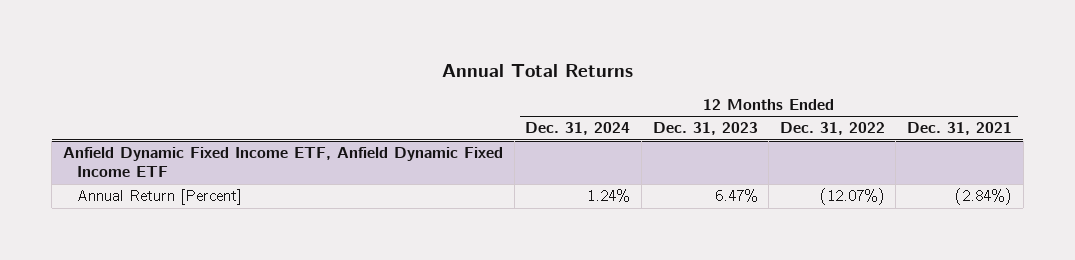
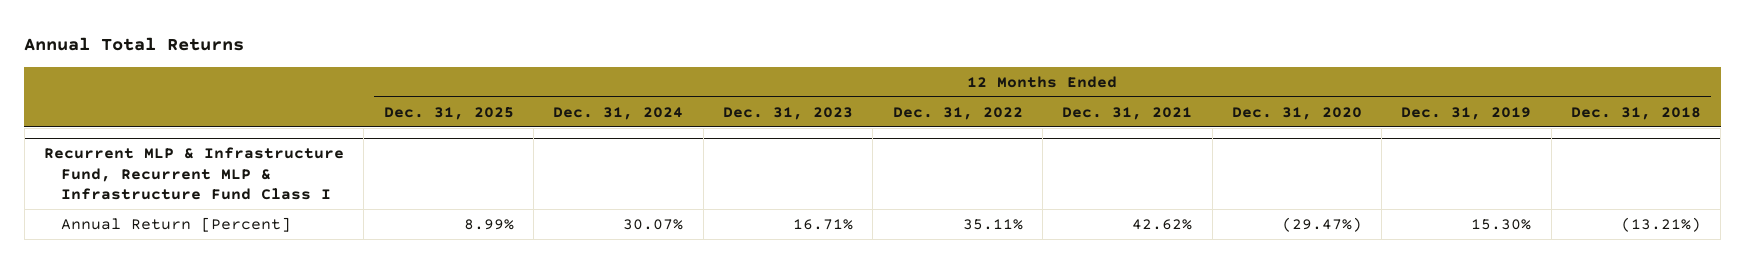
- | 12 Months Ended Dec. 31, 2024 | 12 Months Ended Dec. 31, 2023 | 12 Months Ended Dec. 31, 2022 | 12 Months Ended Dec. 31, 2021
+ | 12 Months Ended Dec. 31, 2025 | 12 Months Ended Dec. 31, 2024 | 12 Months Ended Dec. 31, 2023 | 12 Months Ended Dec. 31, 2022 | 12 Months Ended Dec. 31, 2021 | 12 Months Ended Dec. 31, 2020 | 12 Months Ended Dec. 31, 2019 | 12 Months Ended Dec. 31, 2018
- Anfield Dynamic Fixed Income ETF, Anfield Dynamic Fixed Income ETF
- Annual Return [Percent] | 1.24% | 6.47% | (12.07%) | (2.84%)
+ Recurrent MLP & Infrastructure Fund, Recurrent MLP & Infrastructure Fund Class I
+ Annual Return [Percent] | 8.99% | 30.07% | 16.71% | 35.11% | 42.62% | (29.47%) | 15.30% | (13.21%)

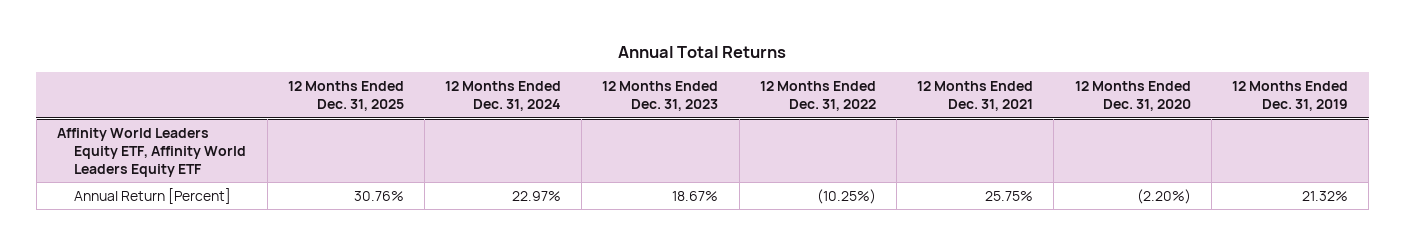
- | 12 Months Ended Dec. 31, 2025 | 12 Months Ended Dec. 31, 2024 | 12 Months Ended Dec. 31, 2023 | 12 Months Ended Dec. 31, 2022 | 12 Months Ended Dec. 31, 2021 | 12 Months Ended Dec. 31, 2020 | 12 Months Ended Dec. 31, 2019 | 12 Months Ended Dec. 31, 2018
+ | 12 Months Ended Dec. 31, 2025 | 12 Months Ended Dec. 31, 2024 | 12 Months Ended Dec. 31, 2023 | 12 Months Ended Dec. 31, 2022 | 12 Months Ended Dec. 31, 2021 | 12 Months Ended Dec. 31, 2020 | 12 Months Ended Dec. 31, 2019
- Recurrent MLP & Infrastructure Fund, Recurrent MLP & Infrastructure Fund Class I
- Annual Return [Percent] | 8.99% | 30.07% | 16.71% | 35.11% | 42.62% | (29.47%) | 15.30% | (13.21%)
+ Affinity World Leaders Equity ETF, Affinity World Leaders Equity ETF
+ Annual Return [Percent] | 30.76% | 22.97% | 18.67% | (10.25%) | 25.75% | (2.20%) | 21.32%

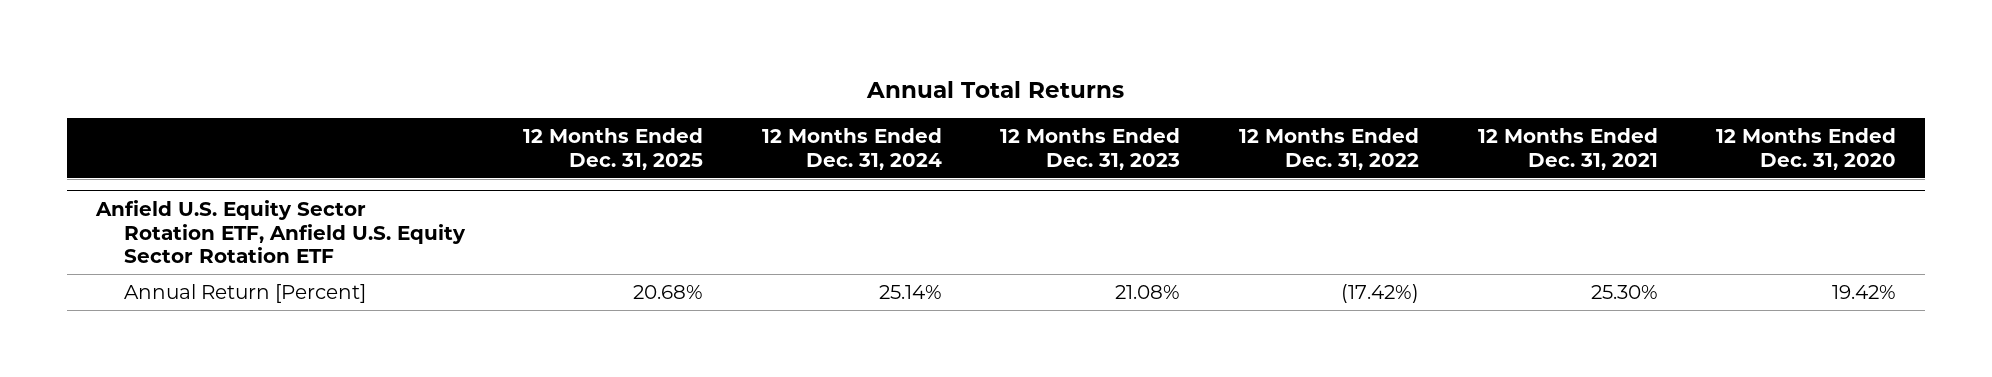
- | 12 Months Ended Dec. 31, 2025 | 12 Months Ended Dec. 31, 2024 | 12 Months Ended Dec. 31, 2023 | 12 Months Ended Dec. 31, 2022 | 12 Months Ended Dec. 31, 2021 | 12 Months Ended Dec. 31, 2020 | 12 Months Ended Dec. 31, 2019
+ | 12 Months Ended Dec. 31, 2025 | 12 Months Ended Dec. 31, 2024 | 12 Months Ended Dec. 31, 2023 | 12 Months Ended Dec. 31, 2022 | 12 Months Ended Dec. 31, 2021 | 12 Months Ended Dec. 31, 2020
- Affinity World Leaders Equity ETF, Affinity World Leaders Equity ETF
- Annual Return [Percent] | 30.76% | 22.97% | 18.67% | (10.25%) | 25.75% | (2.20%) | 21.32%
+ Anfield U.S. Equity Sector Rotation ETF, Anfield U.S. Equity Sector Rotation ETF
+ Annual Return [Percent] | 20.68% | 25.14% | 21.08% | (17.42%) | 25.30% | 19.42%

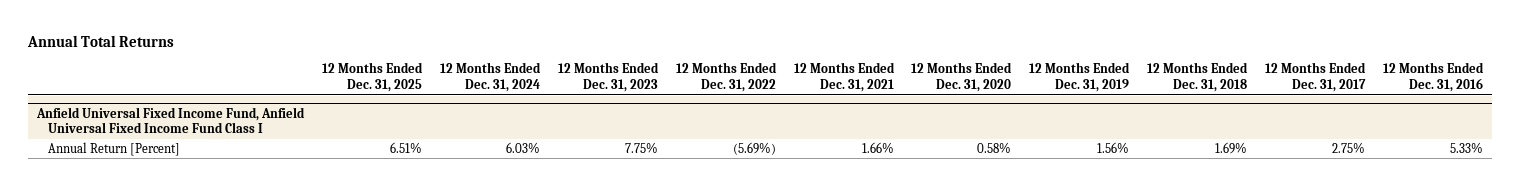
- | 12 Months Ended Dec. 31, 2025 | 12 Months Ended Dec. 31, 2024 | 12 Months Ended Dec. 31, 2023 | 12 Months Ended Dec. 31, 2022 | 12 Months Ended Dec. 31, 2021 | 12 Months Ended Dec. 31, 2020
+ | 12 Months Ended Dec. 31, 2025 | 12 Months Ended Dec. 31, 2024 | 12 Months Ended Dec. 31, 2023 | 12 Months Ended Dec. 31, 2022 | 12 Months Ended Dec. 31, 2021 | 12 Months Ended Dec. 31, 2020 | 12 Months Ended Dec. 31, 2019 | 12 Months Ended Dec. 31, 2018 | 12 Months Ended Dec. 31, 2017 | 12 Months Ended Dec. 31, 2016
- Anfield U.S. Equity Sector Rotation ETF, Anfield U.S. Equity Sector Rotation ETF
- Annual Return [Percent] | 20.68% | 25.14% | 21.08% | (17.42%) | 25.30% | 19.42%
+ Anfield Universal Fixed Income Fund, Anfield Universal Fixed Income Fund Class I
+ Annual Return [Percent] | 6.51% | 6.03% | 7.75% | (5.69%) | 1.66% | 0.58% | 1.56% | 1.69% | 2.75% | 5.33%

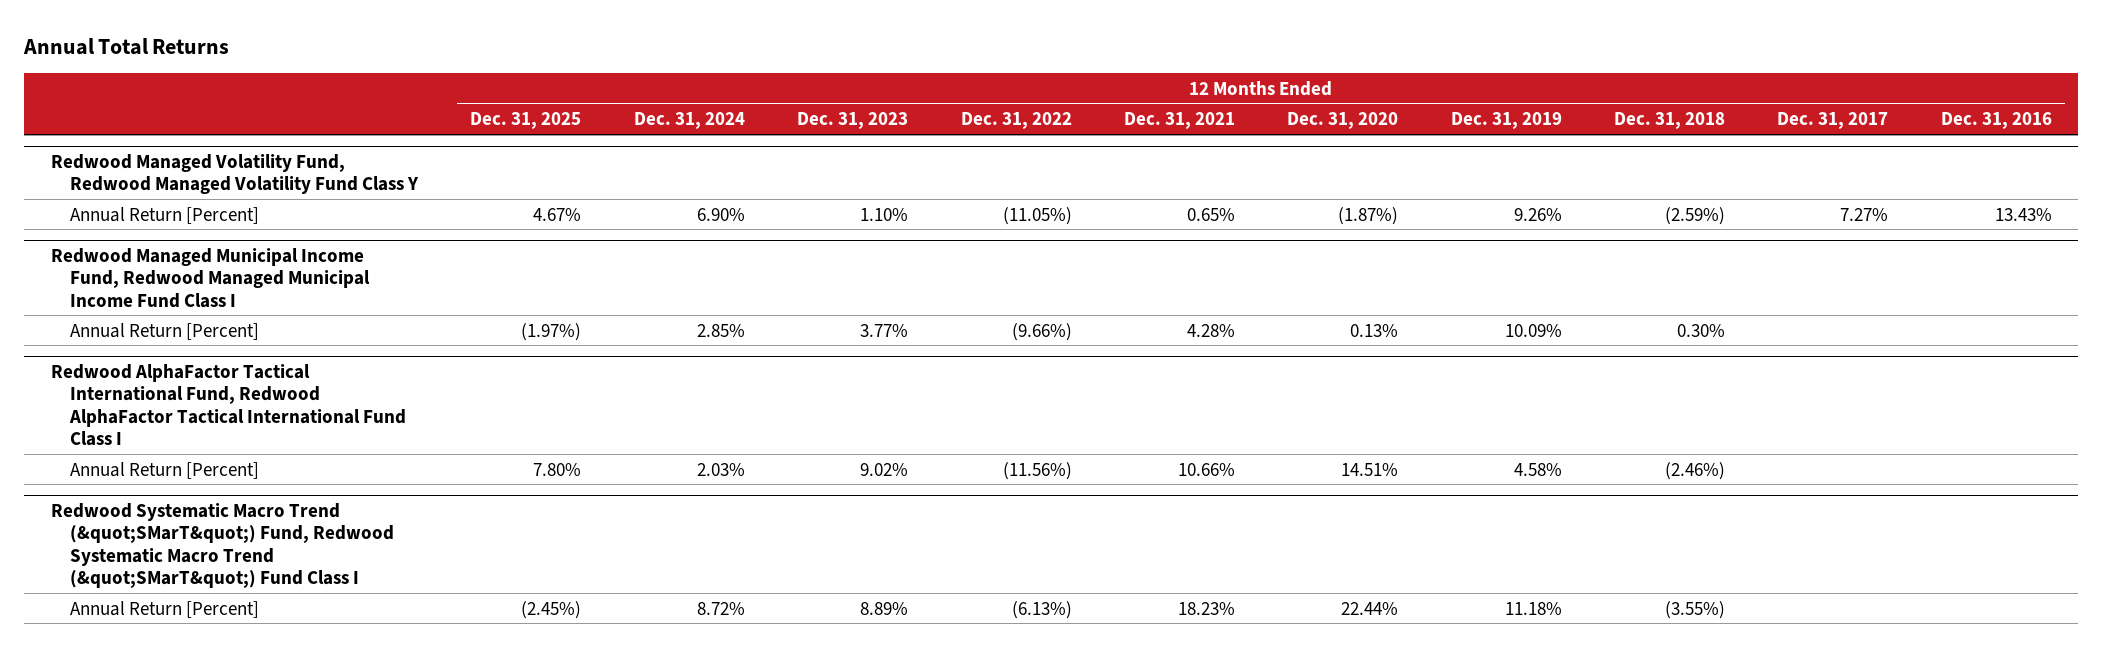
- Anfield Universal Fixed Income Fund, Anfield Universal Fixed Income Fund Class I
- Annual Return [Percent] | 6.51% | 6.03% | 7.75% | (5.69%) | 1.66% | 0.58% | 1.56% | 1.69% | 2.75% | 5.33%
+ Redwood Managed Volatility Fund, Redwood Managed Volatility Fund Class Y
+ Annual Return [Percent] | 4.67% | 6.90% | 1.10% | (11.05%) | 0.65% | (1.87%) | 9.26% | (2.59%) | 7.27% | 13.43%
+ Redwood Managed Municipal Income Fund, Redwood Managed Municipal Income Fund Class I
+ Annual Return [Percent] | (1.97%) | 2.85% | 3.77% | (9.66%) | 4.28% | 0.13% | 10.09% | 0.30% | |
+ Redwood AlphaFactor Tactical International Fund, Redwood AlphaFactor Tactical International Fund Class I
+ Annual Return [Percent] | 7.80% | 2.03% | 9.02% | (11.56%) | 10.66% | 14.51% | 4.58% | (2.46%) | |
+ Redwood Systematic Macro Trend (&quot;SMarT&quot;) Fund, Redwood Systematic Macro Trend (&quot;SMarT&quot;) Fund Class I
+ Annual Return [Percent] | (2.45%) | 8.72% | 8.89% | (6.13%) | 18.23% | 22.44% | 11.18% | (3.55%) | |

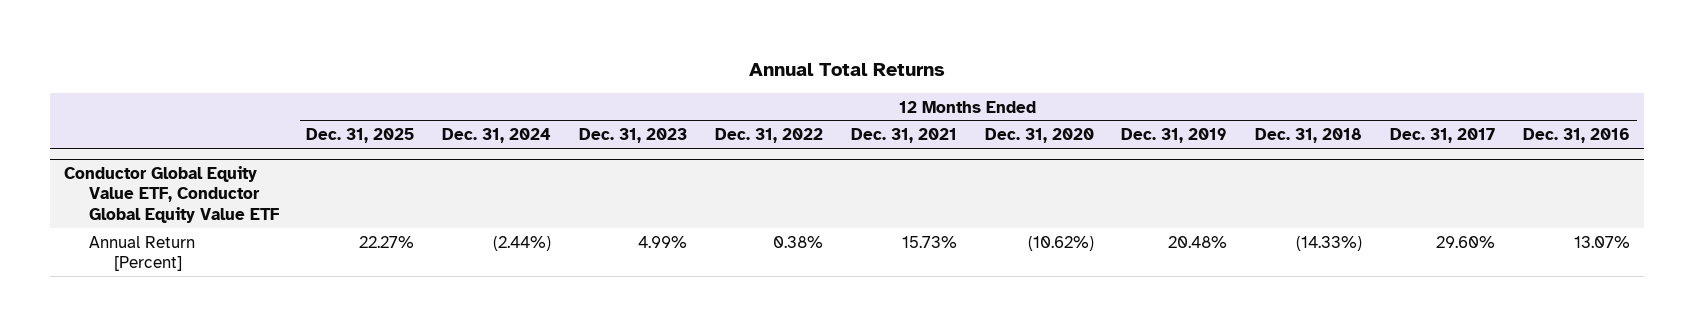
- Redwood Managed Volatility Fund, Redwood Managed Volatility Fund Class Y
- Annual Return [Percent] | 4.67% | 6.90% | 1.10% | (11.05%) | 0.65% | (1.87%) | 9.26% | (2.59%) | 7.27% | 13.43%
- Redwood Managed Municipal Income Fund, Redwood Managed Municipal Income Fund Class I
- Annual Return [Percent] | (1.97%) | 2.85% | 3.77% | (9.66%) | 4.28% | 0.13% | 10.09% | 0.30% | |
- Redwood AlphaFactor Tactical International Fund, Redwood AlphaFactor Tactical International Fund Class I
- Annual Return [Percent] | 7.80% | 2.03% | 9.02% | (11.56%) | 10.66% | 14.51% | 4.58% | (2.46%) | |
- Redwood Systematic Macro Trend (&quot;SMarT&quot;) Fund, Redwood Systematic Macro Trend (&quot;SMarT&quot;) Fund Class I
- Annual Return [Percent] | (2.45%) | 8.72% | 8.89% | (6.13%) | 18.23% | 22.44% | 11.18% | (3.55%) | |
+ Conductor Global Equity Value ETF, Conductor Global Equity Value ETF
+ Annual Return [Percent] | 22.27% | (2.44%) | 4.99% | 0.38% | 15.73% | (10.62%) | 20.48% | (14.33%) | 29.60% | 13.07%

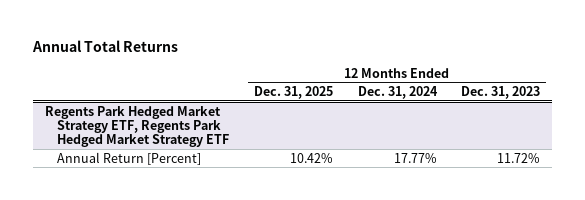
- | 12 Months Ended Dec. 31, 2025 | 12 Months Ended Dec. 31, 2024 | 12 Months Ended Dec. 31, 2023 | 12 Months Ended Dec. 31, 2022 | 12 Months Ended Dec. 31, 2021 | 12 Months Ended Dec. 31, 2020 | 12 Months Ended Dec. 31, 2019 | 12 Months Ended Dec. 31, 2018 | 12 Months Ended Dec. 31, 2017 | 12 Months Ended Dec. 31, 2016
+ | 12 Months Ended Dec. 31, 2025 | 12 Months Ended Dec. 31, 2024 | 12 Months Ended Dec. 31, 2023
- Conductor Global Equity Value ETF, Conductor Global Equity Value ETF
- Annual Return [Percent] | 22.27% | (2.44%) | 4.99% | 0.38% | 15.73% | (10.62%) | 20.48% | (14.33%) | 29.60% | 13.07%
+ Regents Park Hedged Market Strategy ETF, Regents Park Hedged Market Strategy ETF
+ Annual Return [Percent] | 10.42% | 17.77% | 11.72%

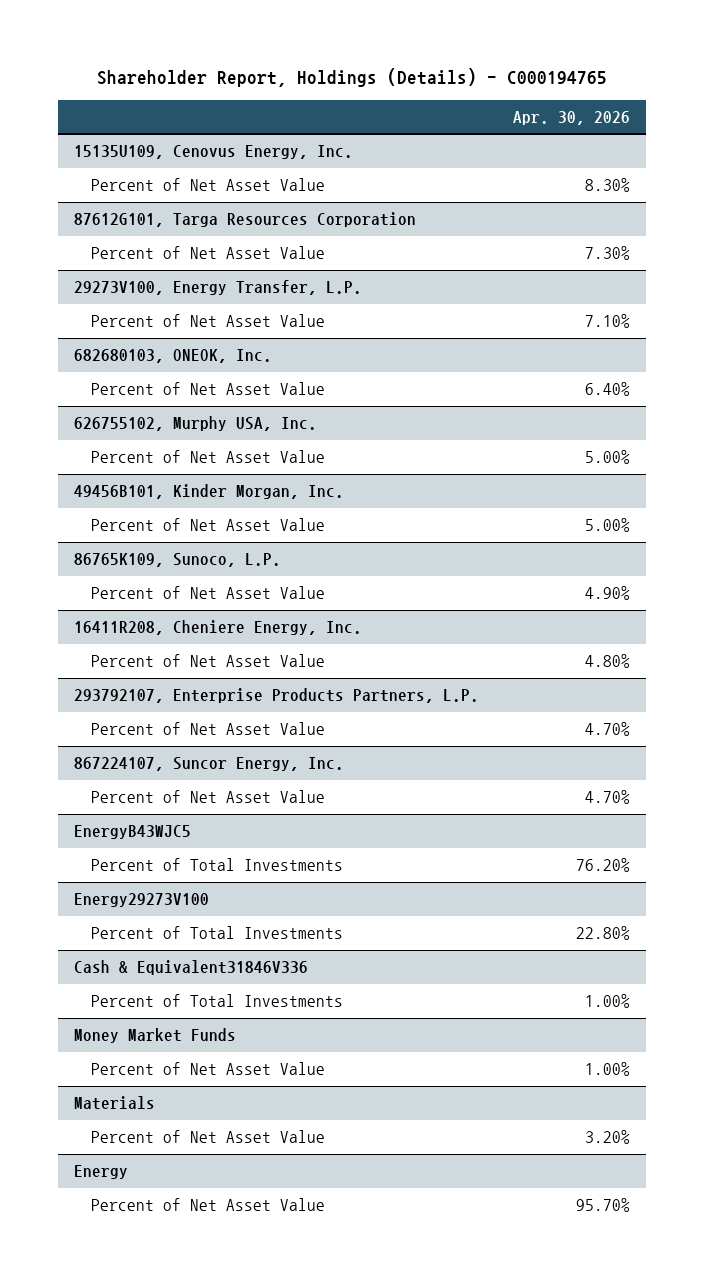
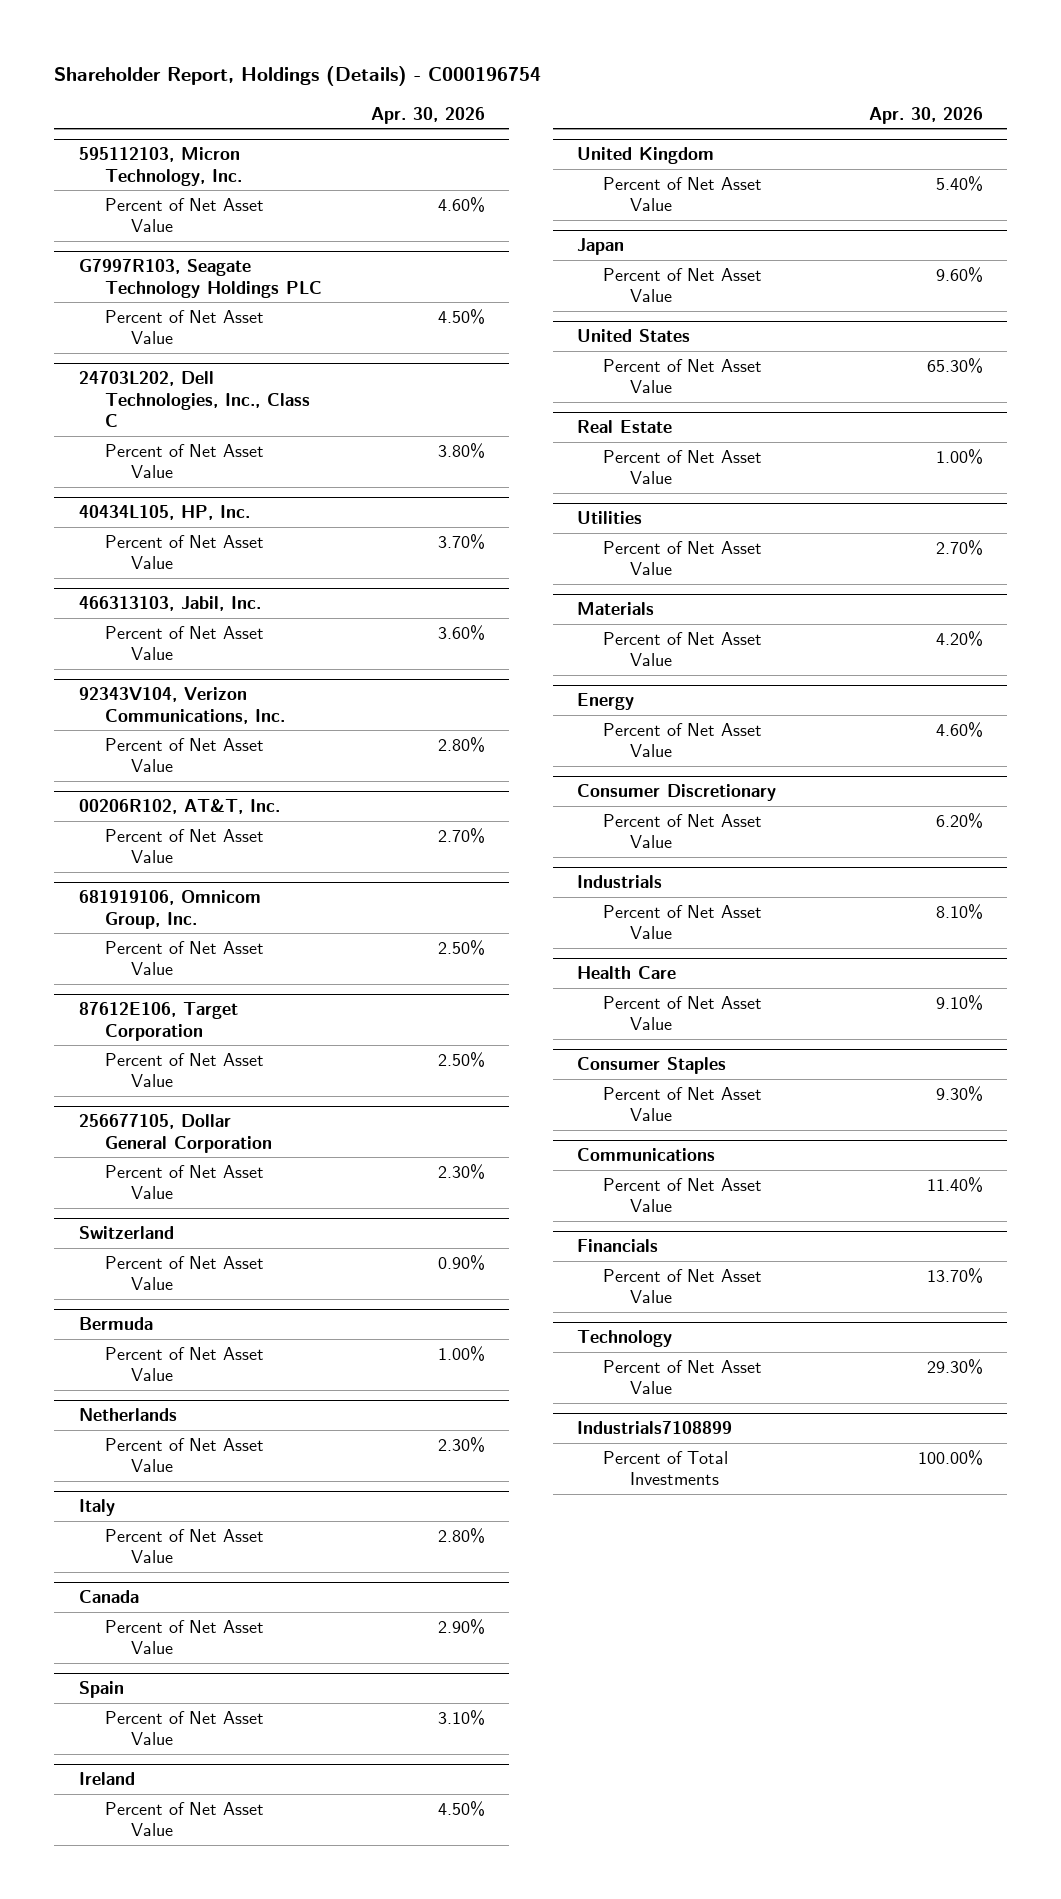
- Shareholder Report, Holdings (Details) - C000194765
+ Shareholder Report, Holdings (Details) - C000196754
- 15135U109, Cenovus Energy, Inc.
- Percent of Net Asset Value | 8.30%
- 87612G101, Targa Resources Corporation
- Percent of Net Asset Value | 7.30%
- 29273V100, Energy Transfer, L.P.
- Percent of Net Asset Value | 7.10%
- 682680103, ONEOK, Inc.
- Percent of Net Asset Value | 6.40%
- 626755102, Murphy USA, Inc.
- Percent of Net Asset Value | 5.00%
- 49456B101, Kinder Morgan, Inc.
- Percent of Net Asset Value | 5.00%
- 86765K109, Sunoco, L.P.
- Percent of Net Asset Value | 4.90%
- 16411R208, Cheniere Energy, Inc.
- Percent of Net Asset Value | 4.80%
- 293792107, Enterprise Products Partners, L.P.
- Percent of Net Asset Value | 4.70%
- 867224107, Suncor Energy, Inc.
- Percent of Net Asset Value | 4.70%
- EnergyB43WJC5
- Percent of Total Investments | 76.20%
- Energy29273V100
- Percent of Total Investments | 22.80%
- Cash & Equivalent31846V336
- Percent of Total Investments | 1.00%
- Money Market Funds
+ 595112103, Micron Technology, Inc.
+ Percent of Net Asset Value | 4.60%
+ G7997R103, Seagate Technology Holdings PLC
+ Percent of Net Asset Value | 4.50%
+ 24703L202, Dell Technologies, Inc., Class C
+ Percent of Net Asset Value | 3.80%
+ 40434L105, HP, Inc.
+ Percent of Net Asset Value | 3.70%
+ 466313103, Jabil, Inc.
+ Percent of Net Asset Value | 3.60%
+ 92343V104, Verizon Communications, Inc.
+ Percent of Net Asset Value | 2.80%
+ 00206R102, AT&T, Inc.
+ Percent of Net Asset Value | 2.70%
+ 681919106, Omnicom Group, Inc.
+ Percent of Net Asset Value | 2.50%
+ 87612E106, Target Corporation
+ Percent of Net Asset Value | 2.50%
+ 256677105, Dollar General Corporation
+ Percent of Net Asset Value | 2.30%
+ Switzerland
+ Percent of Net Asset Value | 0.90%
+ Bermuda
+ Netherlands
+ Percent of Net Asset Value | 2.30%
+ Italy
+ Percent of Net Asset Value | 2.80%
+ Canada
+ Percent of Net Asset Value | 2.90%
+ Spain
+ Percent of Net Asset Value | 3.10%
+ Ireland
+ Percent of Net Asset Value | 4.50%
+ United Kingdom
+ Percent of Net Asset Value | 5.40%
+ Japan
+ Percent of Net Asset Value | 9.60%
+ United States
+ Percent of Net Asset Value | 65.30%
+ Real Estate
+ Percent of Net Asset Value | 1.00%
+ Utilities
+ Percent of Net Asset Value | 2.70%
@ Materials
- Percent of Net Asset Value | 3.20%
+ Percent of Net Asset Value | 4.20%
@ Energy
- Percent of Net Asset Value | 95.70%
+ Percent of Net Asset Value | 4.60%
+ Consumer Discretionary
+ Percent of Net Asset Value | 6.20%
+ Industrials
+ Percent of Net Asset Value | 8.10%
+ Health Care
+ Percent of Net Asset Value | 9.10%
+ Consumer Staples
+ Percent of Net Asset Value | 9.30%
+ Communications
+ Percent of Net Asset Value | 11.40%
+ Financials
+ Percent of Net Asset Value | 13.70%
+ Technology
+ Percent of Net Asset Value | 29.30%
+ Industrials7108899
+ Percent of Total Investments | 100.00%

